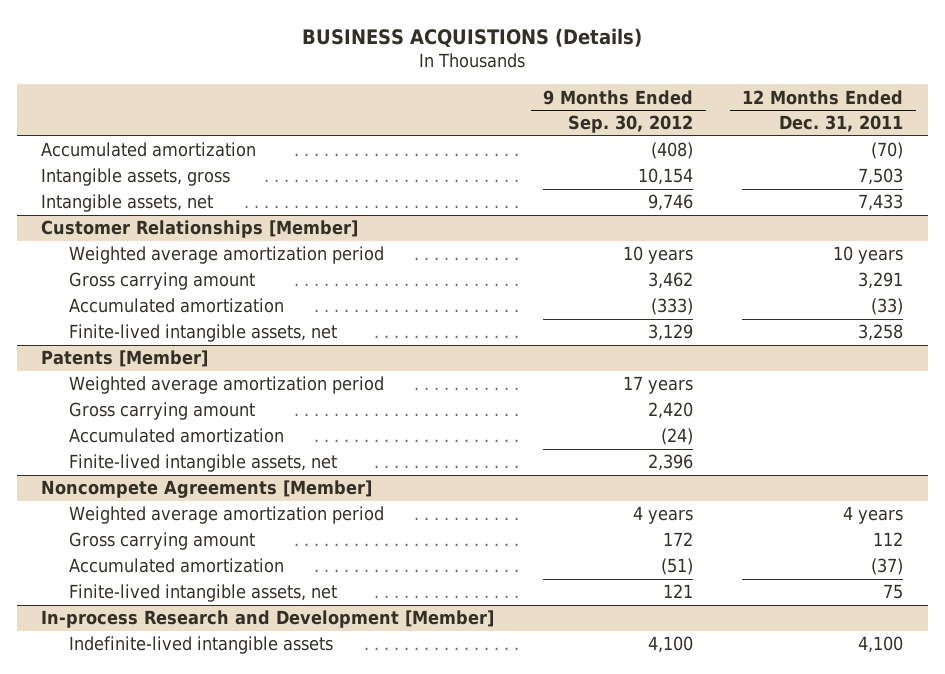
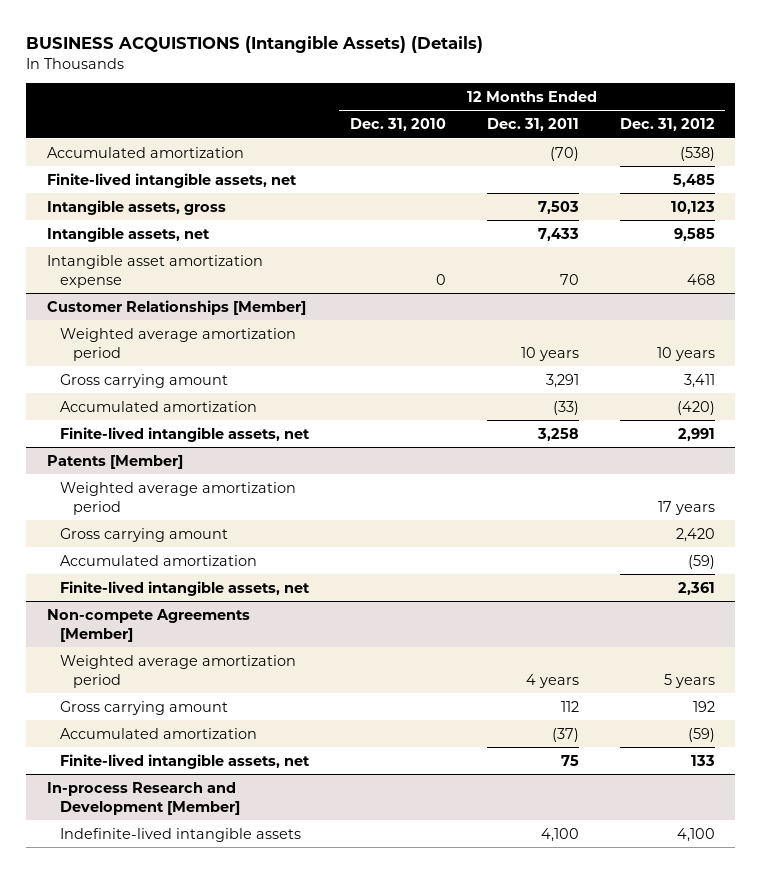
- BUSINESS ACQUISTIONS (Details)
+ BUSINESS ACQUISTIONS (Intangible Assets) (Details)
- | 9 Months Ended Sep. 30, 2012 | 12 Months Ended Dec. 31, 2011
+ | 12 Months Ended Dec. 31, 2010 | 12 Months Ended Dec. 31, 2011 | 12 Months Ended Dec. 31, 2012
+ Finite-lived intangible assets, net | | | 5,485
+ Intangible asset amortization expense | 0 | 70 | 468
- Noncompete Agreements [Member]
+ Non-compete Agreements [Member]

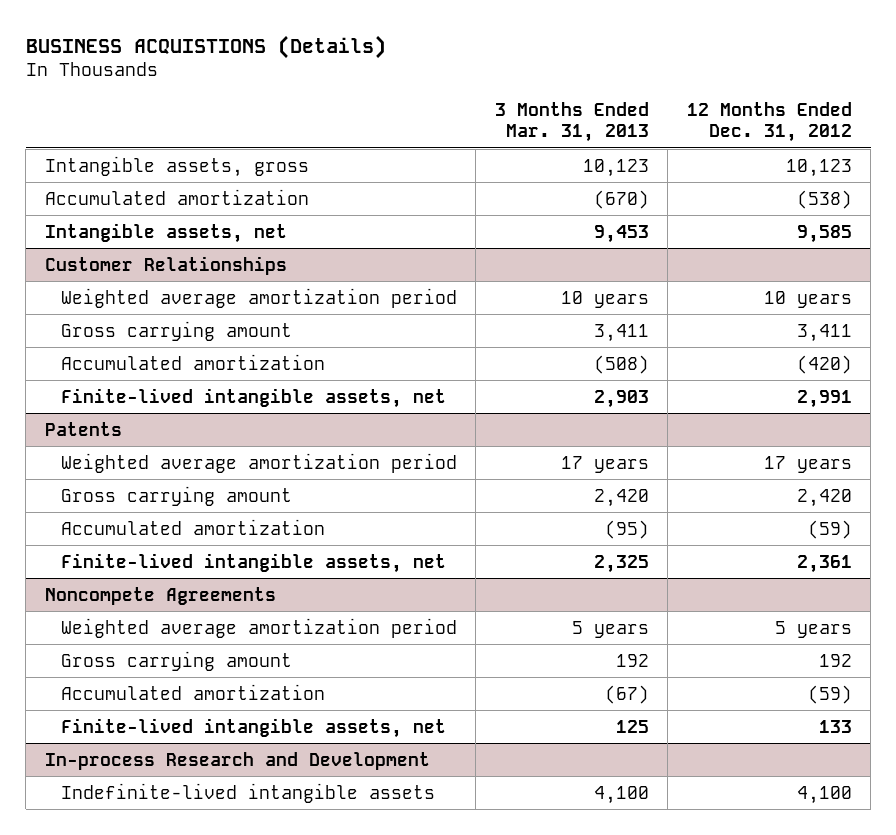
- BUSINESS ACQUISTIONS (Intangible Assets) (Details)
+ BUSINESS ACQUISTIONS (Details)
- | 12 Months Ended Dec. 31, 2010 | 12 Months Ended Dec. 31, 2011 | 12 Months Ended Dec. 31, 2012
+ | 3 Months Ended Mar. 31, 2013 | 12 Months Ended Dec. 31, 2012
- Finite-lived intangible assets, net | | | 5,485
moved down: Accumulated amortization | (670) | (538)
- Intangible asset amortization expense | 0 | 70 | 468
- Customer Relationships [Member]
+ Customer Relationships
- Patents [Member]
+ Patents
- Non-compete Agreements [Member]
+ Noncompete Agreements
- In-process Research and Development [Member]
+ In-process Research and Development

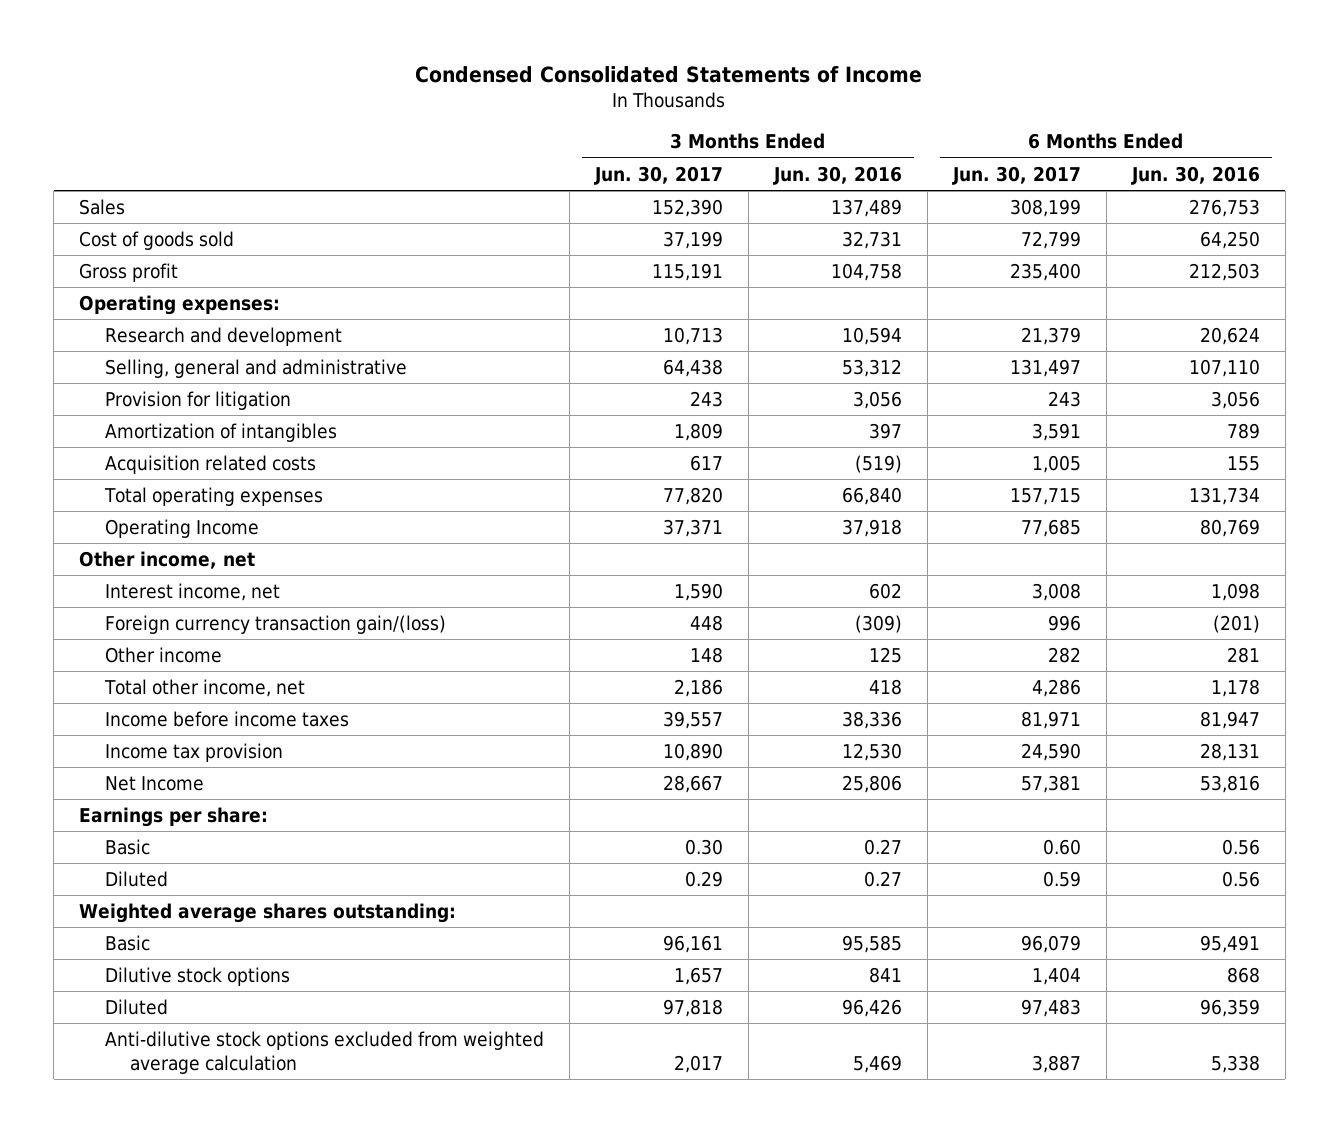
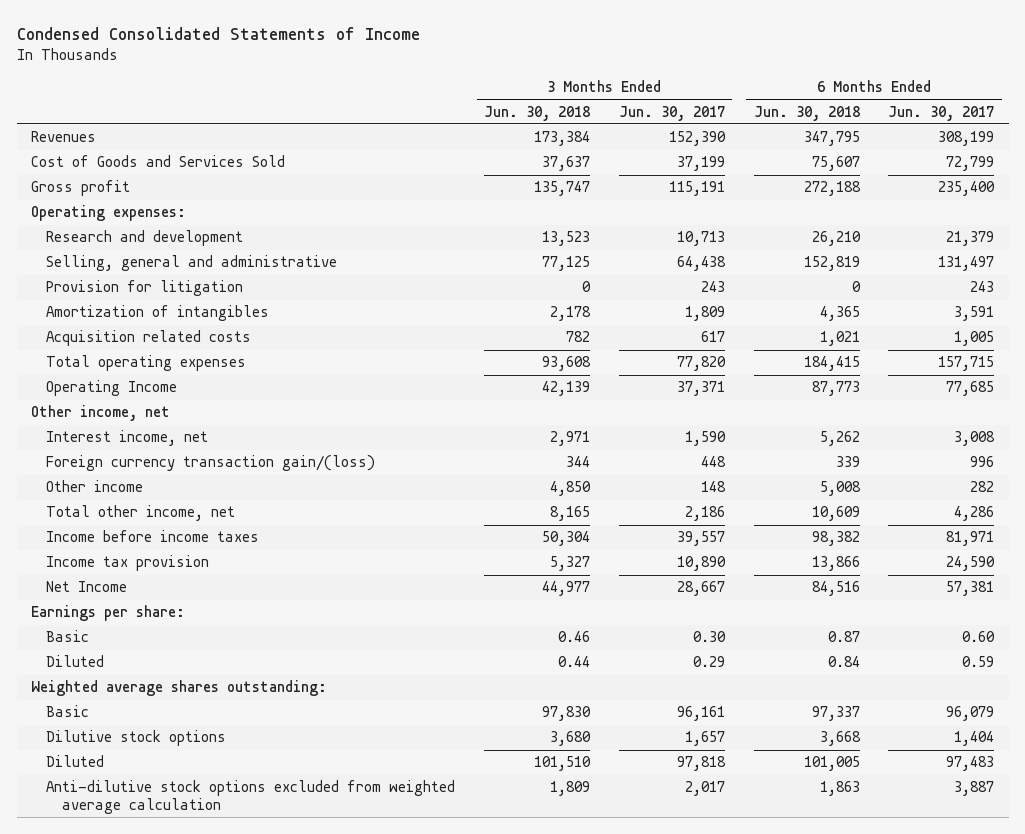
- | 3 Months Ended Jun. 30, 2017 | 3 Months Ended Jun. 30, 2016 | 6 Months Ended Jun. 30, 2017 | 6 Months Ended Jun. 30, 2016
+ | 3 Months Ended Jun. 30, 2018 | 3 Months Ended Jun. 30, 2017 | 6 Months Ended Jun. 30, 2018 | 6 Months Ended Jun. 30, 2017
- Sales | 152,390 | 137,489 | 308,199 | 276,753
- Cost of goods sold | 37,199 | 32,731 | 72,799 | 64,250
+ Revenues | 173,384 | 152,390 | 347,795 | 308,199
+ Cost of Goods and Services Sold | 37,637 | 37,199 | 75,607 | 72,799

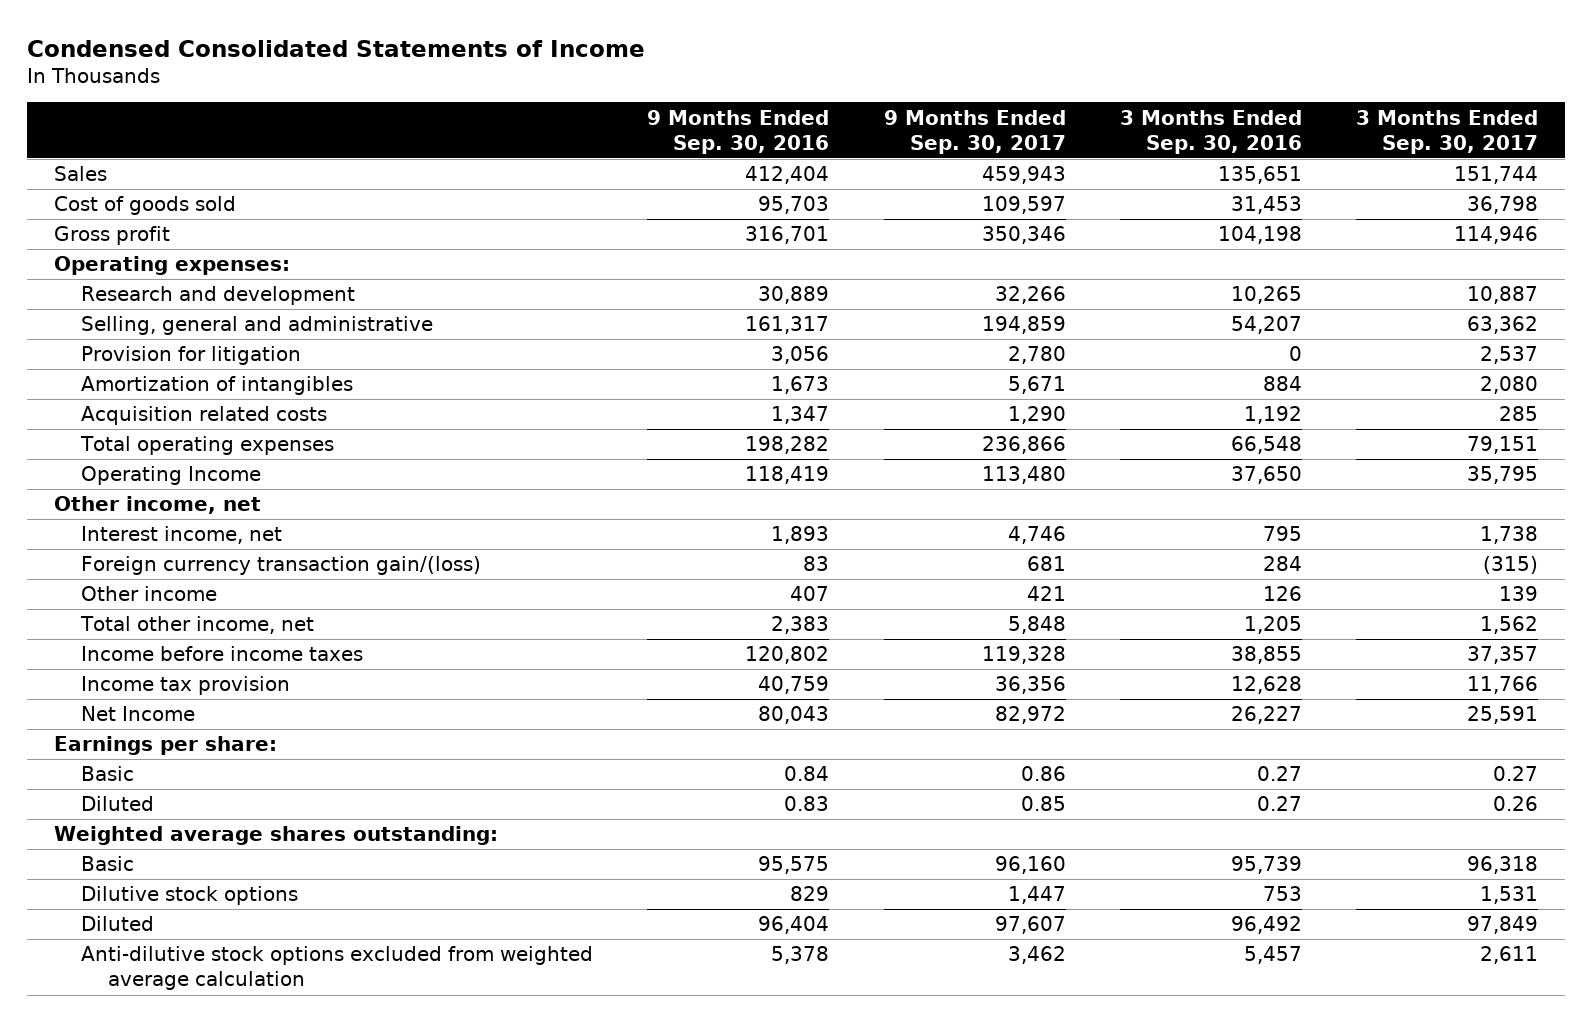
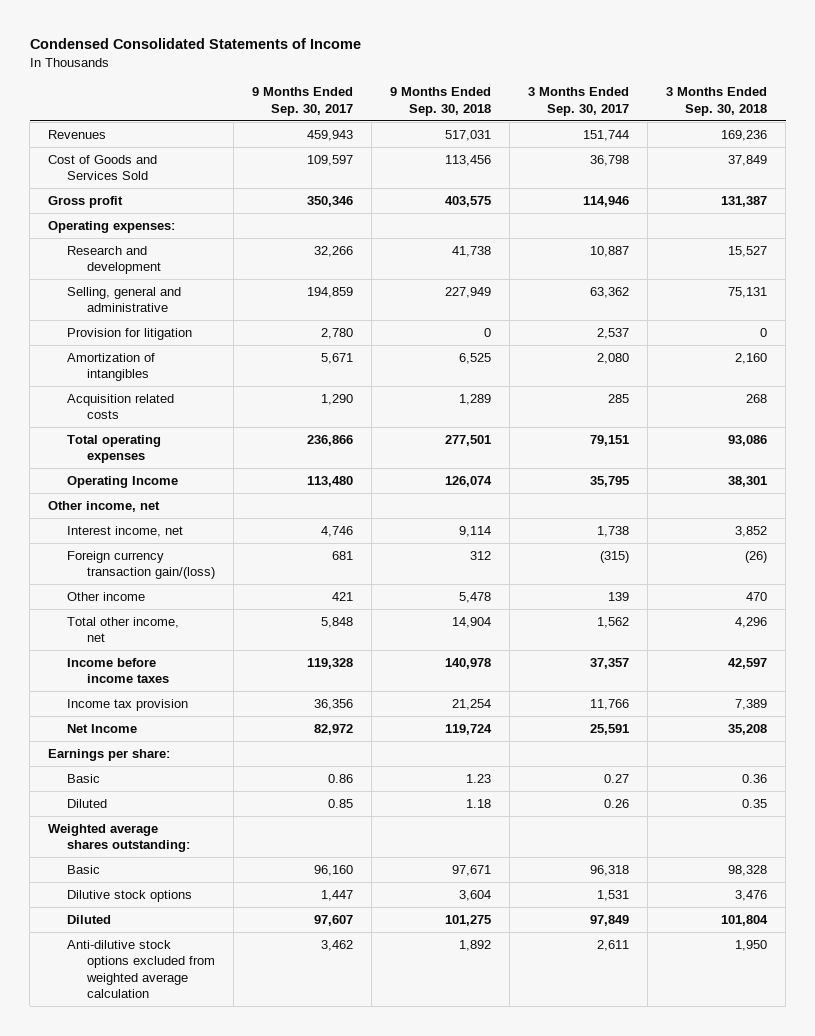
- | 9 Months Ended Sep. 30, 2016 | 9 Months Ended Sep. 30, 2017 | 3 Months Ended Sep. 30, 2016 | 3 Months Ended Sep. 30, 2017
+ | 9 Months Ended Sep. 30, 2017 | 9 Months Ended Sep. 30, 2018 | 3 Months Ended Sep. 30, 2017 | 3 Months Ended Sep. 30, 2018
- Sales | 412,404 | 459,943 | 135,651 | 151,744
- Cost of goods sold | 95,703 | 109,597 | 31,453 | 36,798
+ Revenues | 459,943 | 517,031 | 151,744 | 169,236
+ Cost of Goods and Services Sold | 109,597 | 113,456 | 36,798 | 37,849

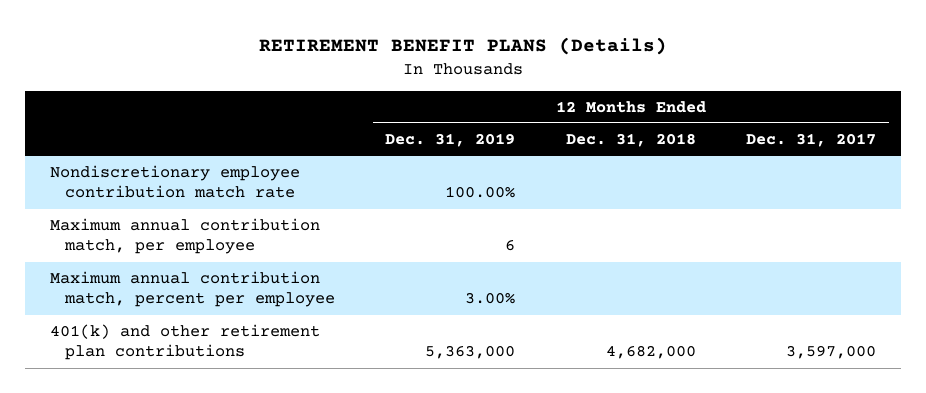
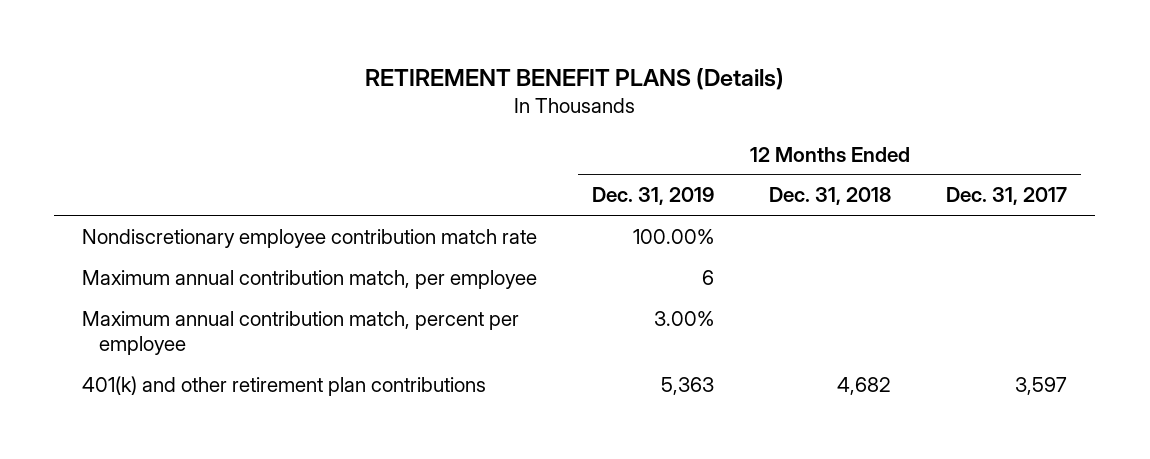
- 401(k) and other retirement plan contributions | 5,363,000 | 4,682,000 | 3,597,000
+ 401(k) and other retirement plan contributions | 5,363 | 4,682 | 3,597

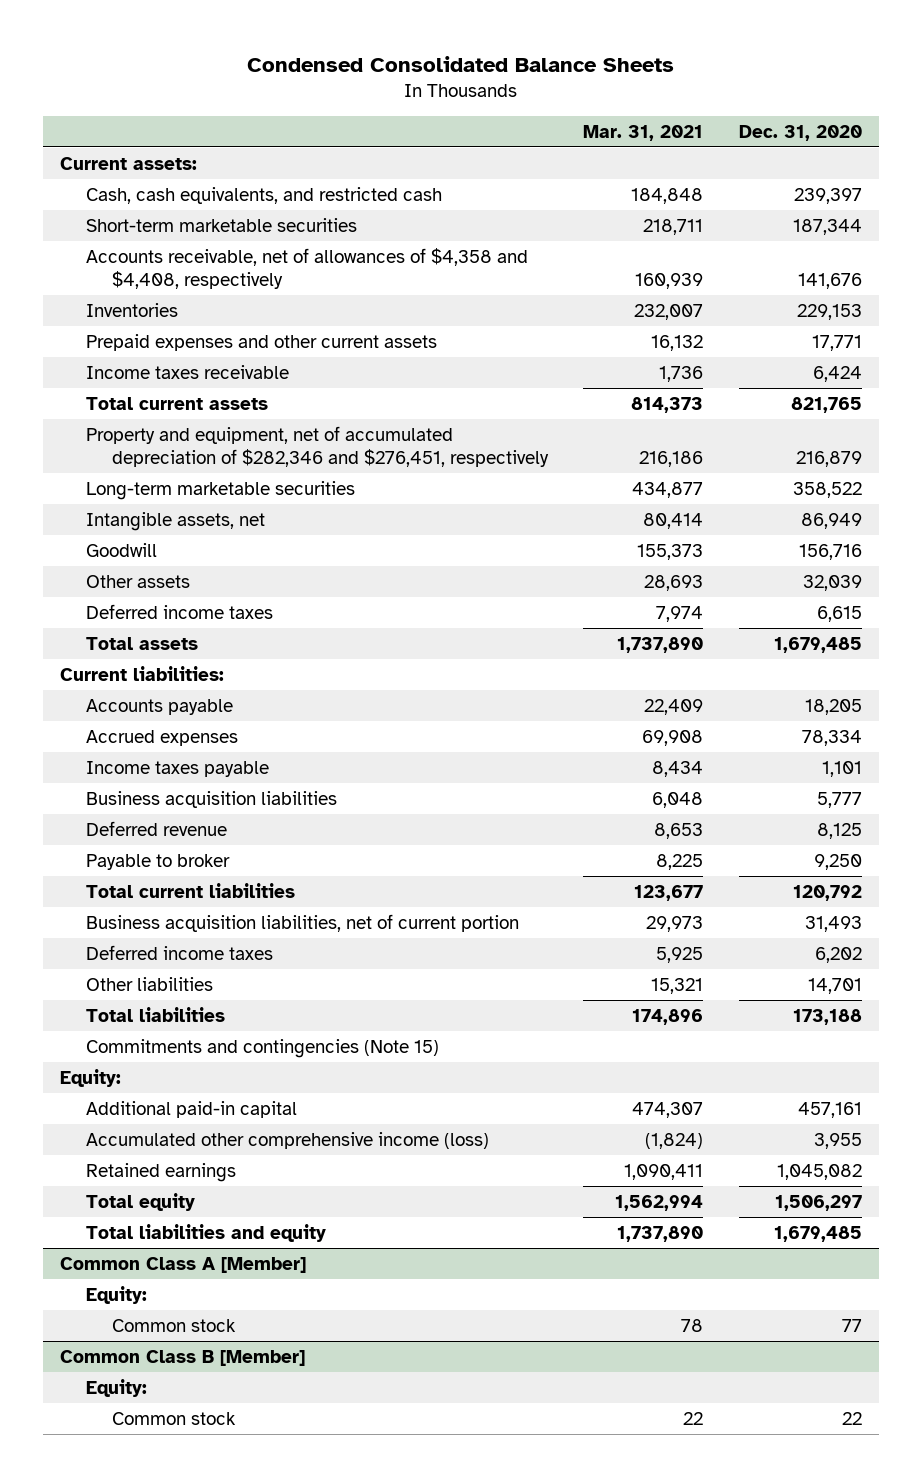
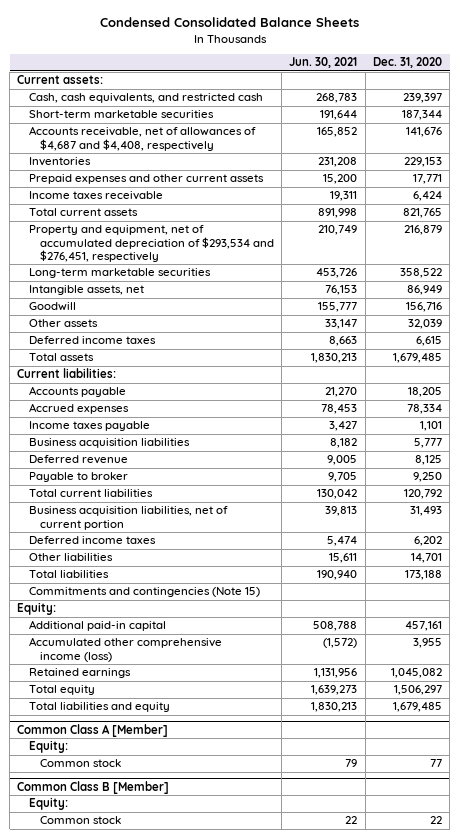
- | Mar. 31, 2021 | Dec. 31, 2020
+ | Jun. 30, 2021 | Dec. 31, 2020
- Accounts receivable, net of allowances of $4,358 and $4,408, respectively | 160,939 | 141,676
+ Accounts receivable, net of allowances of $4,687 and $4,408, respectively | 165,852 | 141,676
- Property and equipment, net of accumulated depreciation of $282,346 and $276,451, respectively | 216,186 | 216,879
+ Property and equipment, net of accumulated depreciation of $293,534 and $276,451, respectively | 210,749 | 216,879

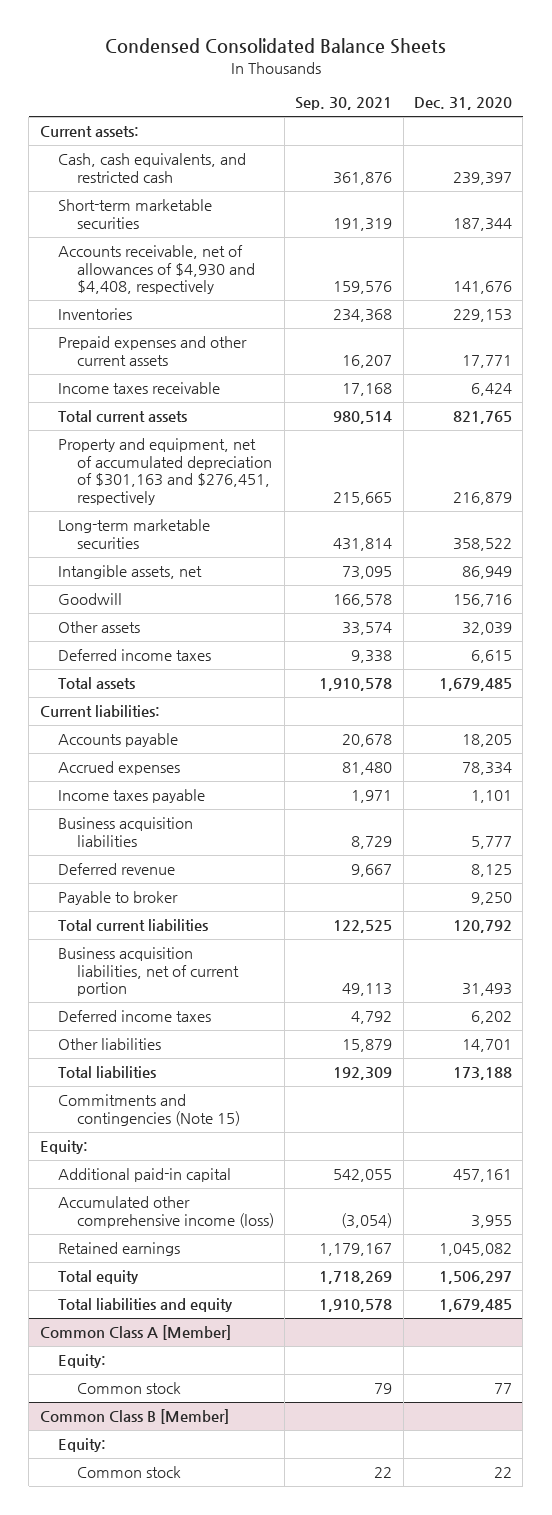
- | Jun. 30, 2021 | Dec. 31, 2020
+ | Sep. 30, 2021 | Dec. 31, 2020
- Accounts receivable, net of allowances of $4,687 and $4,408, respectively | 165,852 | 141,676
+ Accounts receivable, net of allowances of $4,930 and $4,408, respectively | 159,576 | 141,676
- Property and equipment, net of accumulated depreciation of $293,534 and $276,451, respectively | 210,749 | 216,879
+ Property and equipment, net of accumulated depreciation of $301,163 and $276,451, respectively | 215,665 | 216,879

